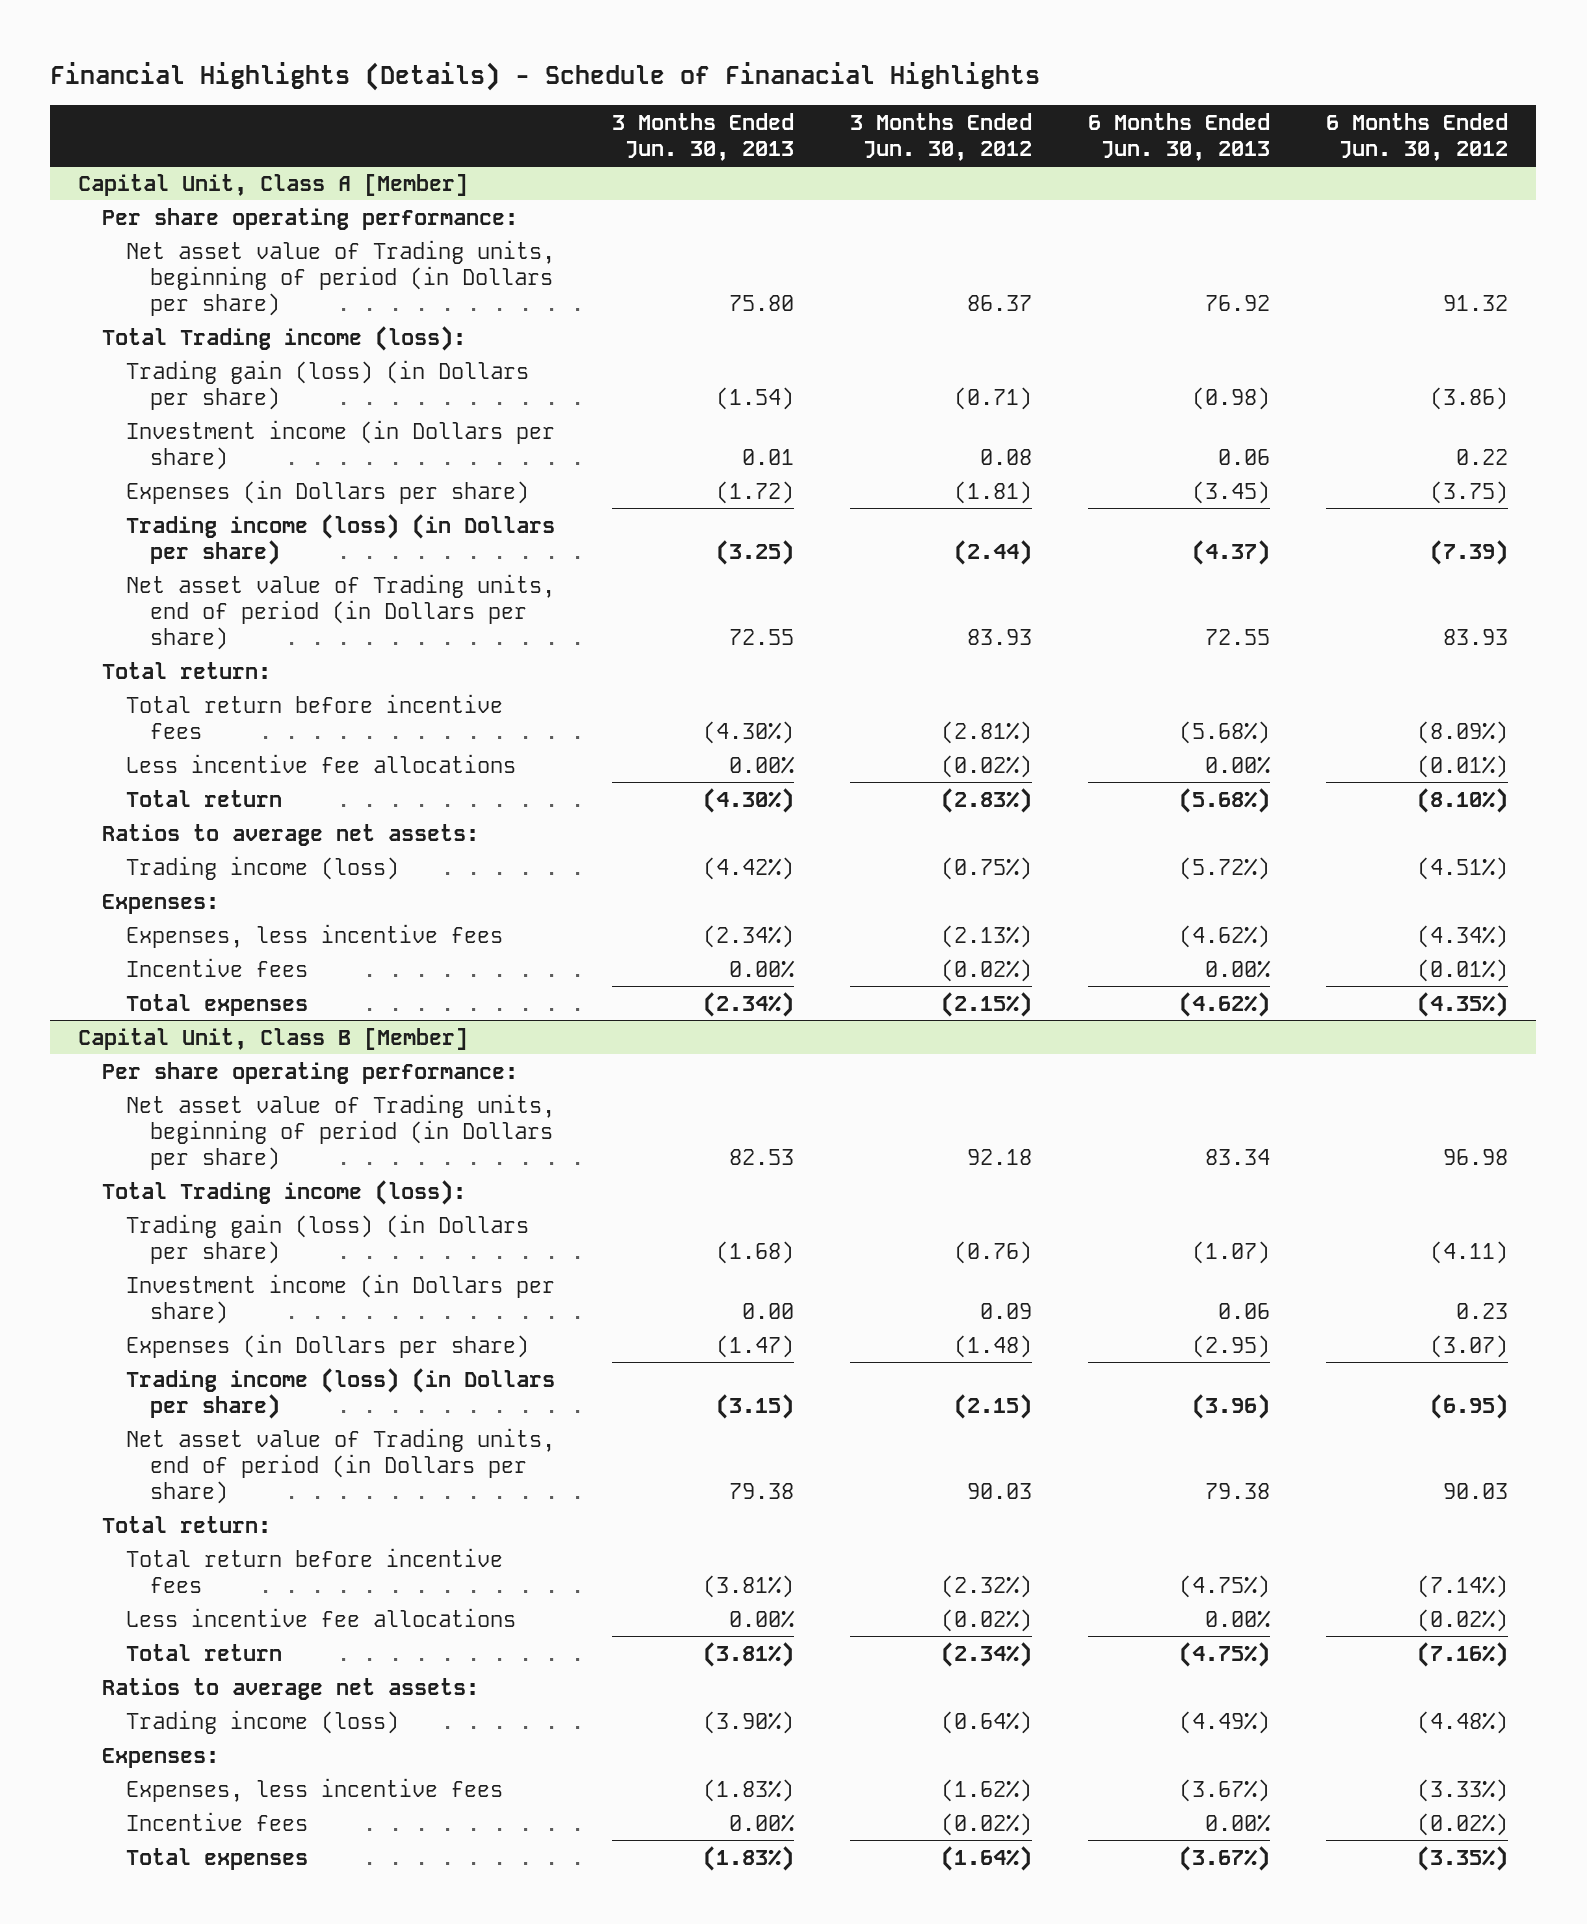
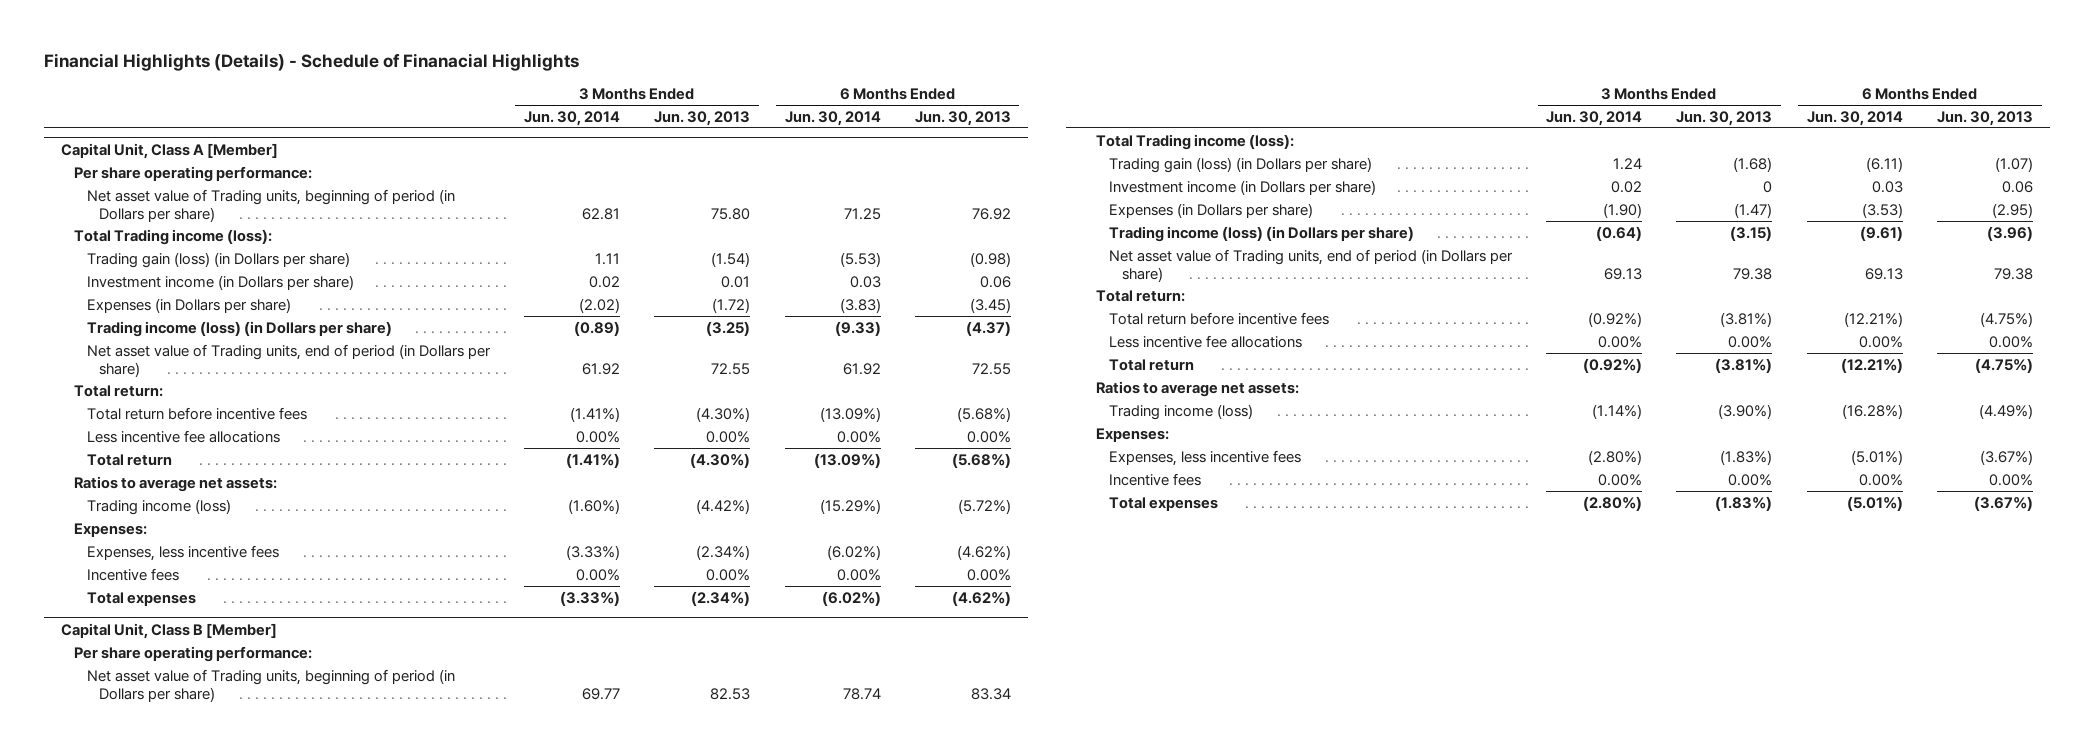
- | 3 Months Ended Jun. 30, 2013 | 3 Months Ended Jun. 30, 2012 | 6 Months Ended Jun. 30, 2013 | 6 Months Ended Jun. 30, 2012
+ | 3 Months Ended Jun. 30, 2014 | 3 Months Ended Jun. 30, 2013 | 6 Months Ended Jun. 30, 2014 | 6 Months Ended Jun. 30, 2013
@ Capital Unit, Class B [Member]
- Investment income (in Dollars per share) | 0.00 | 0.09 | 0.06 | 0.23
+ Investment income (in Dollars per share) | 0.02 | 0 | 0.03 | 0.06

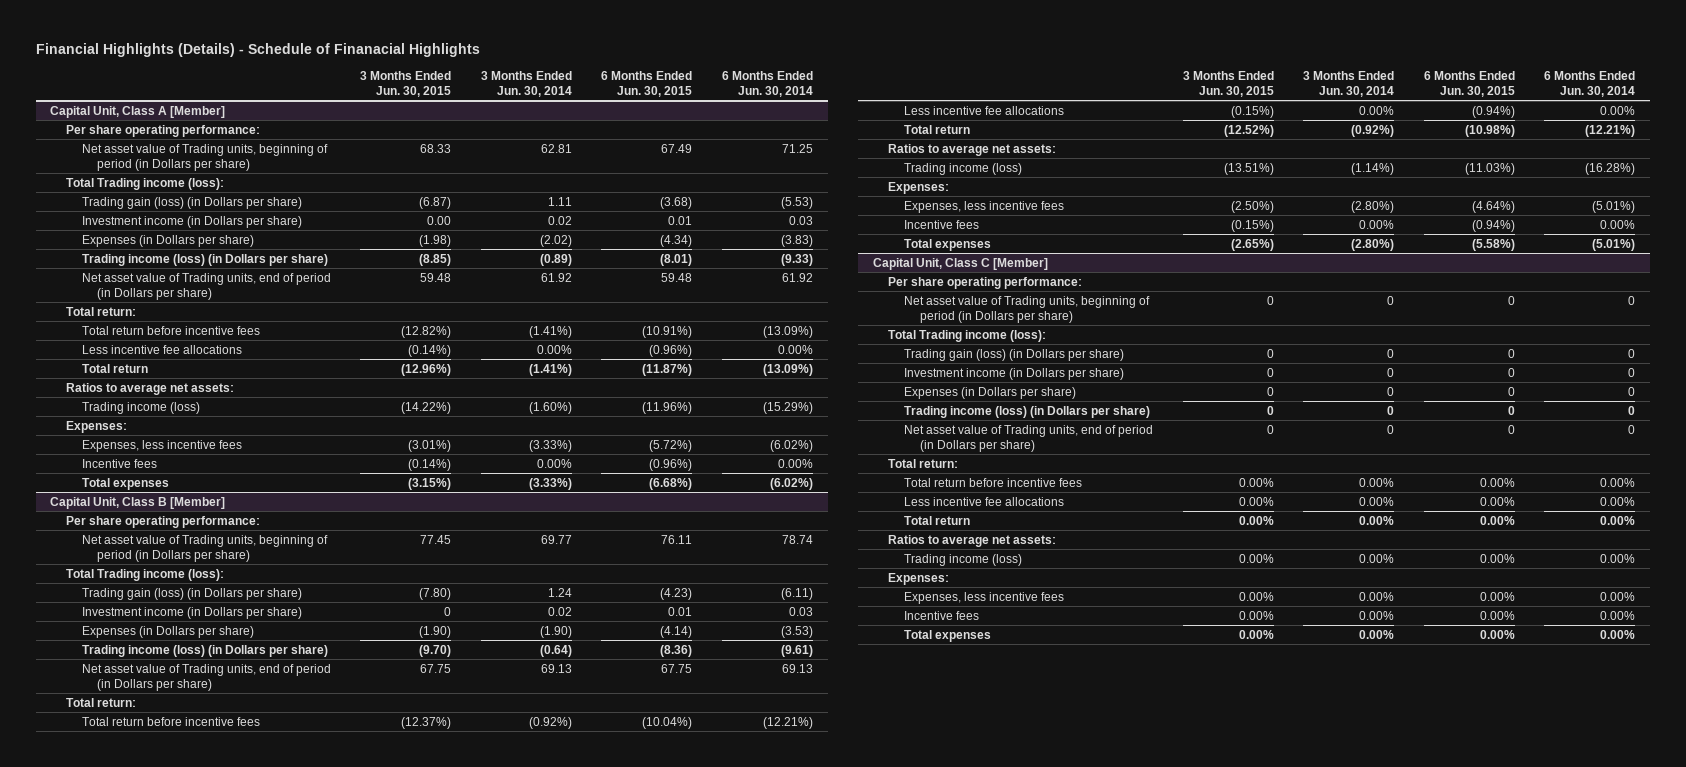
- | 3 Months Ended Jun. 30, 2014 | 3 Months Ended Jun. 30, 2013 | 6 Months Ended Jun. 30, 2014 | 6 Months Ended Jun. 30, 2013
+ | 3 Months Ended Jun. 30, 2015 | 3 Months Ended Jun. 30, 2014 | 6 Months Ended Jun. 30, 2015 | 6 Months Ended Jun. 30, 2014
+ Capital Unit, Class C [Member]
+ Per share operating performance:
+ Net asset value of Trading units, beginning of period (in Dollars per share) | 0 | 0 | 0 | 0
+ Total Trading income (loss):
+ Trading gain (loss) (in Dollars per share) | 0 | 0 | 0 | 0
+ Investment income (in Dollars per share) | 0 | 0 | 0 | 0
+ Expenses (in Dollars per share) | 0 | 0 | 0 | 0
+ Trading income (loss) (in Dollars per share) | 0 | 0 | 0 | 0
+ Net asset value of Trading units, end of period (in Dollars per share) | 0 | 0 | 0 | 0
+ Total return:
+ Total return before incentive fees | 0.00% | 0.00% | 0.00% | 0.00%
+ Less incentive fee allocations | 0.00% | 0.00% | 0.00% | 0.00%
+ Total return | 0.00% | 0.00% | 0.00% | 0.00%
+ Ratios to average net assets:
+ Trading income (loss) | 0.00% | 0.00% | 0.00% | 0.00%
+ Expenses:
+ Expenses, less incentive fees | 0.00% | 0.00% | 0.00% | 0.00%
+ Incentive fees | 0.00% | 0.00% | 0.00% | 0.00%
+ Total expenses | 0.00% | 0.00% | 0.00% | 0.00%

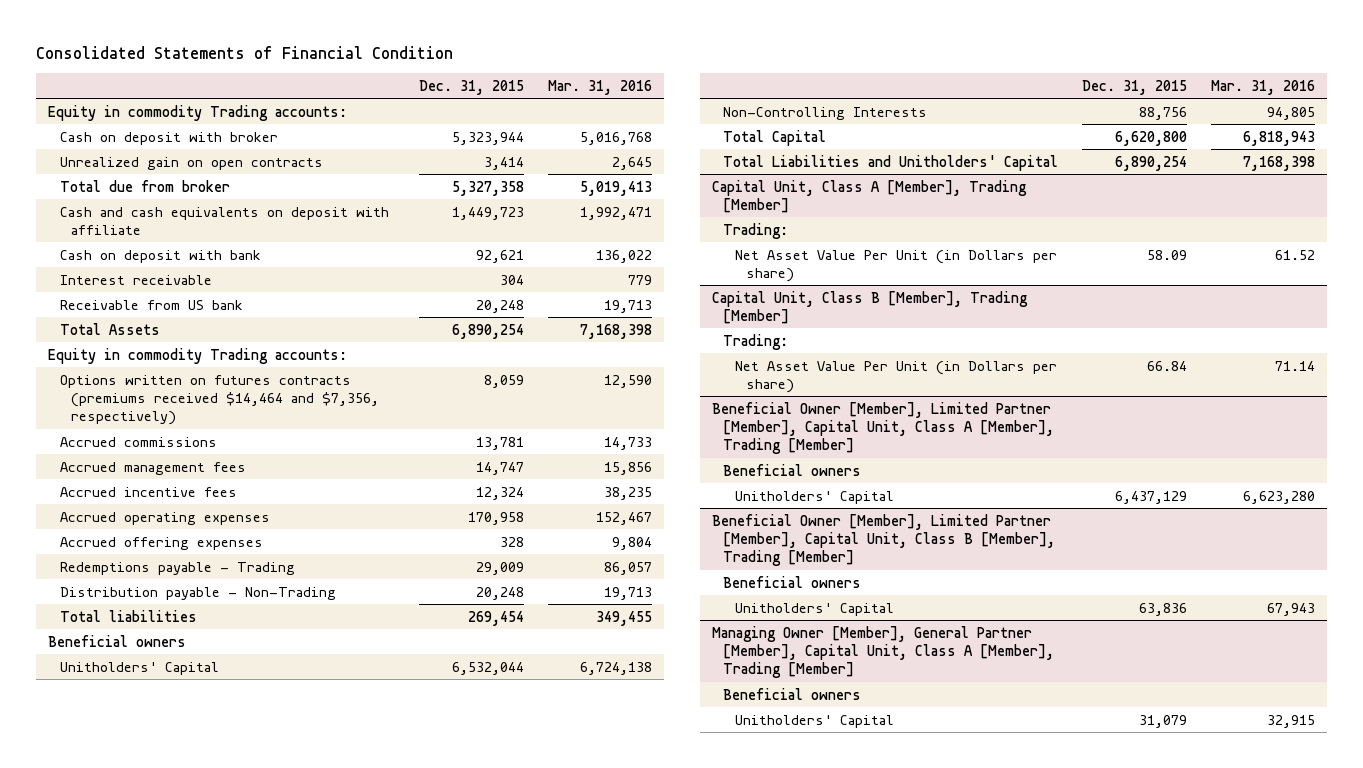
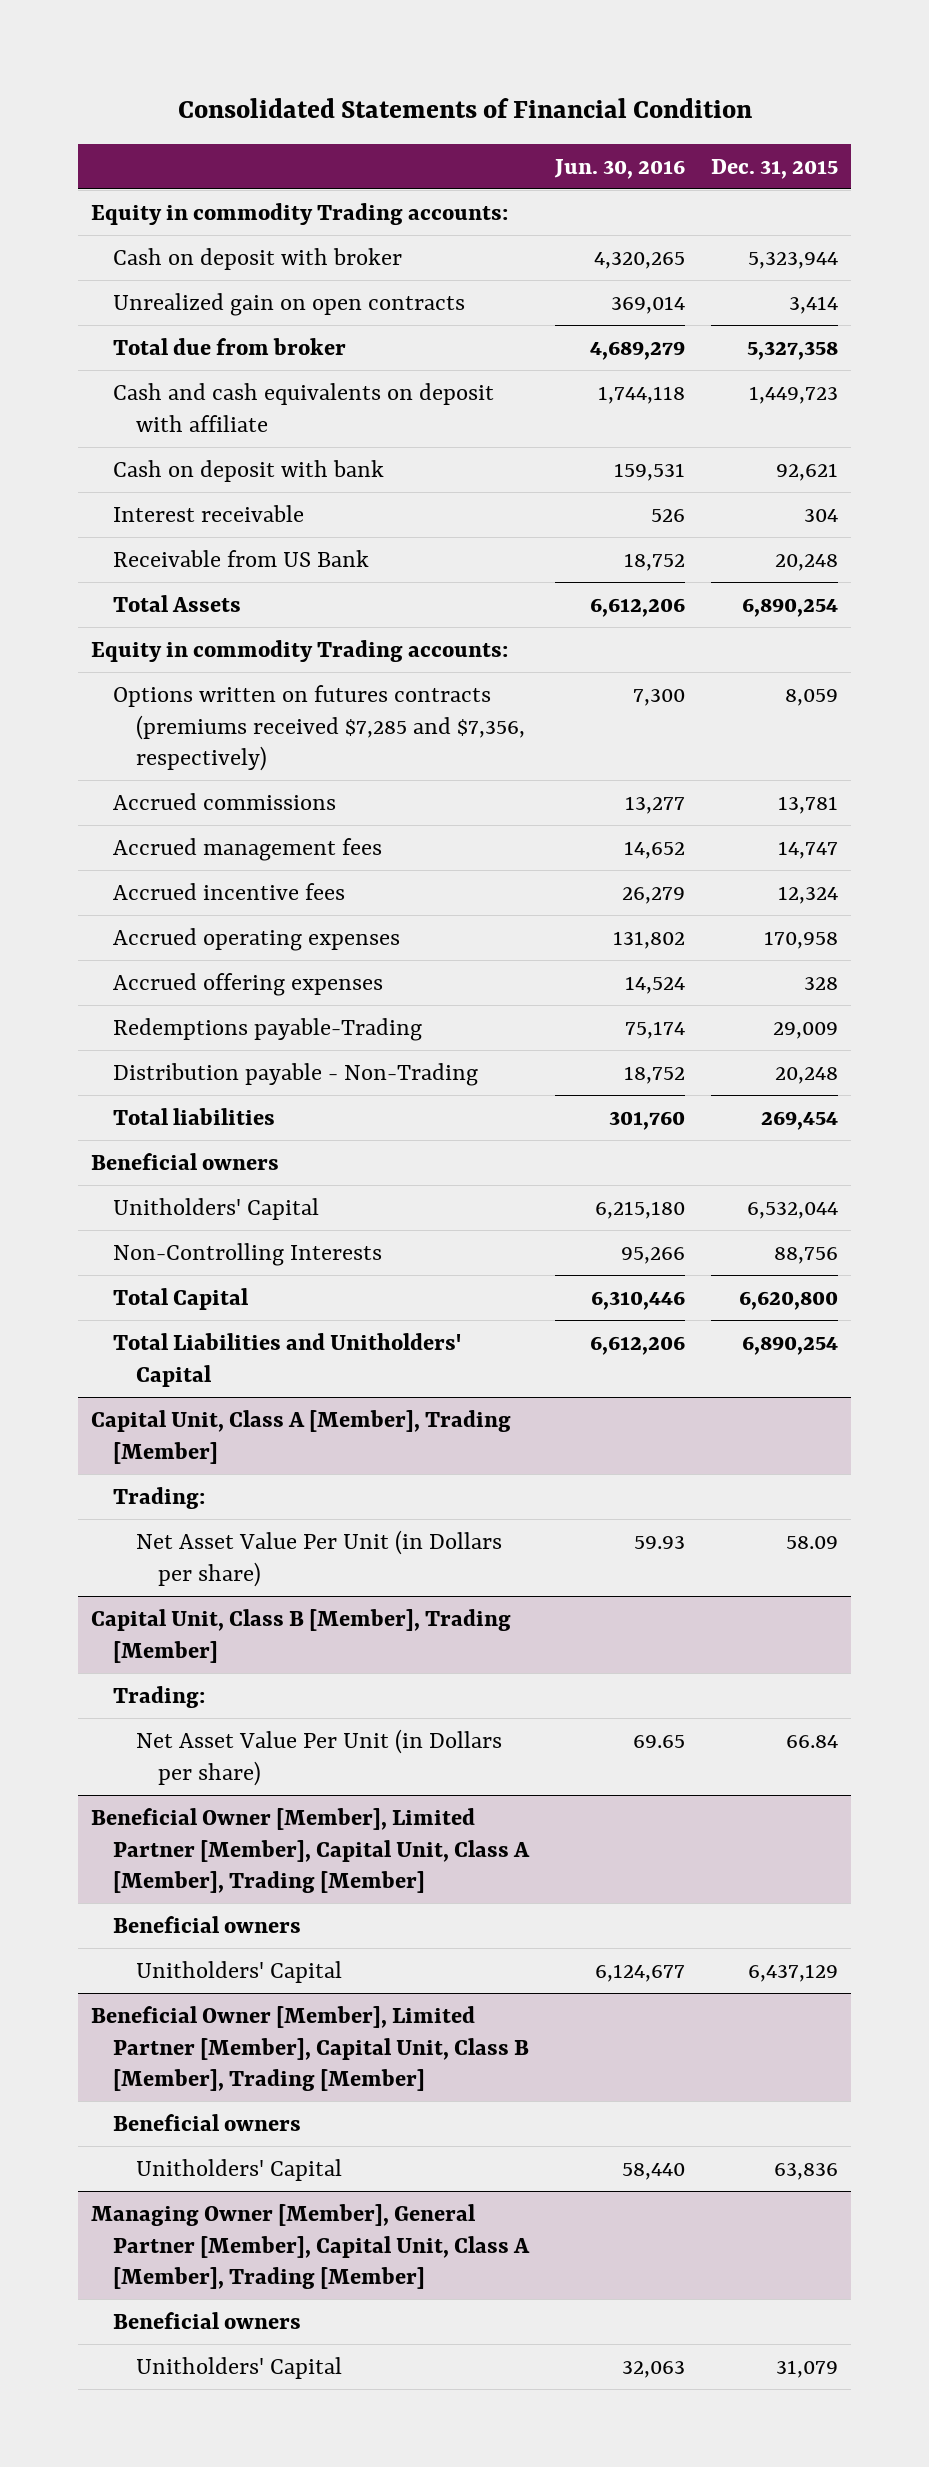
- | Dec. 31, 2015 | Mar. 31, 2016
+ | Jun. 30, 2016 | Dec. 31, 2015
- Receivable from US bank | 20,248 | 19,713
+ Receivable from US Bank | 18,752 | 20,248
- Options written on futures contracts (premiums received $14,464 and $7,356, respectively) | 8,059 | 12,590
+ Options written on futures contracts (premiums received $7,285 and $7,356, respectively) | 7,300 | 8,059
- Redemptions payable - Trading | 29,009 | 86,057
+ Redemptions payable-Trading | 75,174 | 29,009

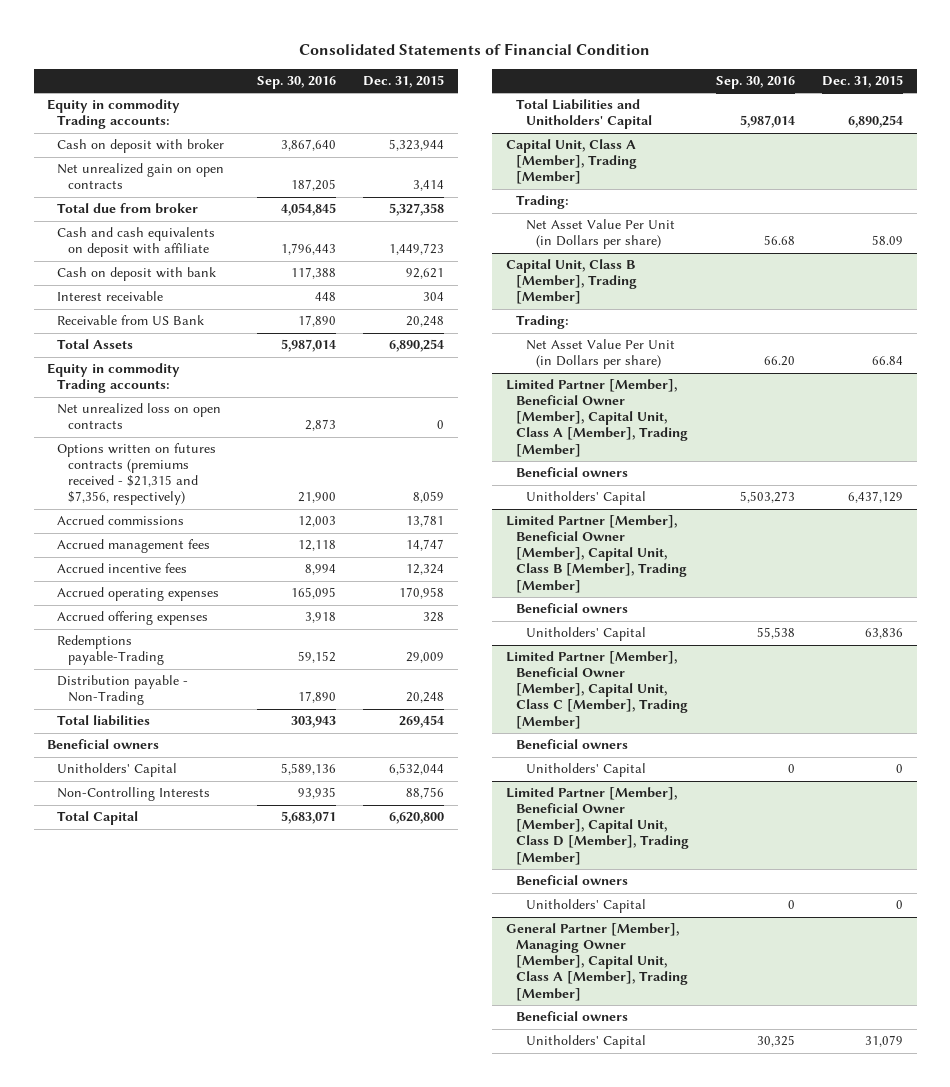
- | Jun. 30, 2016 | Dec. 31, 2015
+ | Sep. 30, 2016 | Dec. 31, 2015
- Unrealized gain on open contracts | 369,014 | 3,414
+ Net unrealized gain on open contracts | 187,205 | 3,414
- Options written on futures contracts (premiums received $7,285 and $7,356, respectively) | 7,300 | 8,059
+ Net unrealized loss on open contracts | 2,873 | 0
+ Options written on futures contracts (premiums received - $21,315 and $7,356, respectively) | 21,900 | 8,059
- Beneficial Owner [Member], Limited Partner [Member], Capital Unit, Class A [Member], Trading [Member]
+ Limited Partner [Member], Beneficial Owner [Member], Capital Unit, Class A [Member], Trading [Member]
- Beneficial Owner [Member], Limited Partner [Member], Capital Unit, Class B [Member], Trading [Member]
+ Limited Partner [Member], Beneficial Owner [Member], Capital Unit, Class B [Member], Trading [Member]
- Managing Owner [Member], General Partner [Member], Capital Unit, Class A [Member], Trading [Member]
+ Limited Partner [Member], Beneficial Owner [Member], Capital Unit, Class C [Member], Trading [Member]
+ Unitholders' Capital | 0 | 0
+ Limited Partner [Member], Beneficial Owner [Member], Capital Unit, Class D [Member], Trading [Member]
+ Beneficial owners
+ Unitholders' Capital | 0 | 0
+ General Partner [Member], Managing Owner [Member], Capital Unit, Class A [Member], Trading [Member]
+ Beneficial owners

